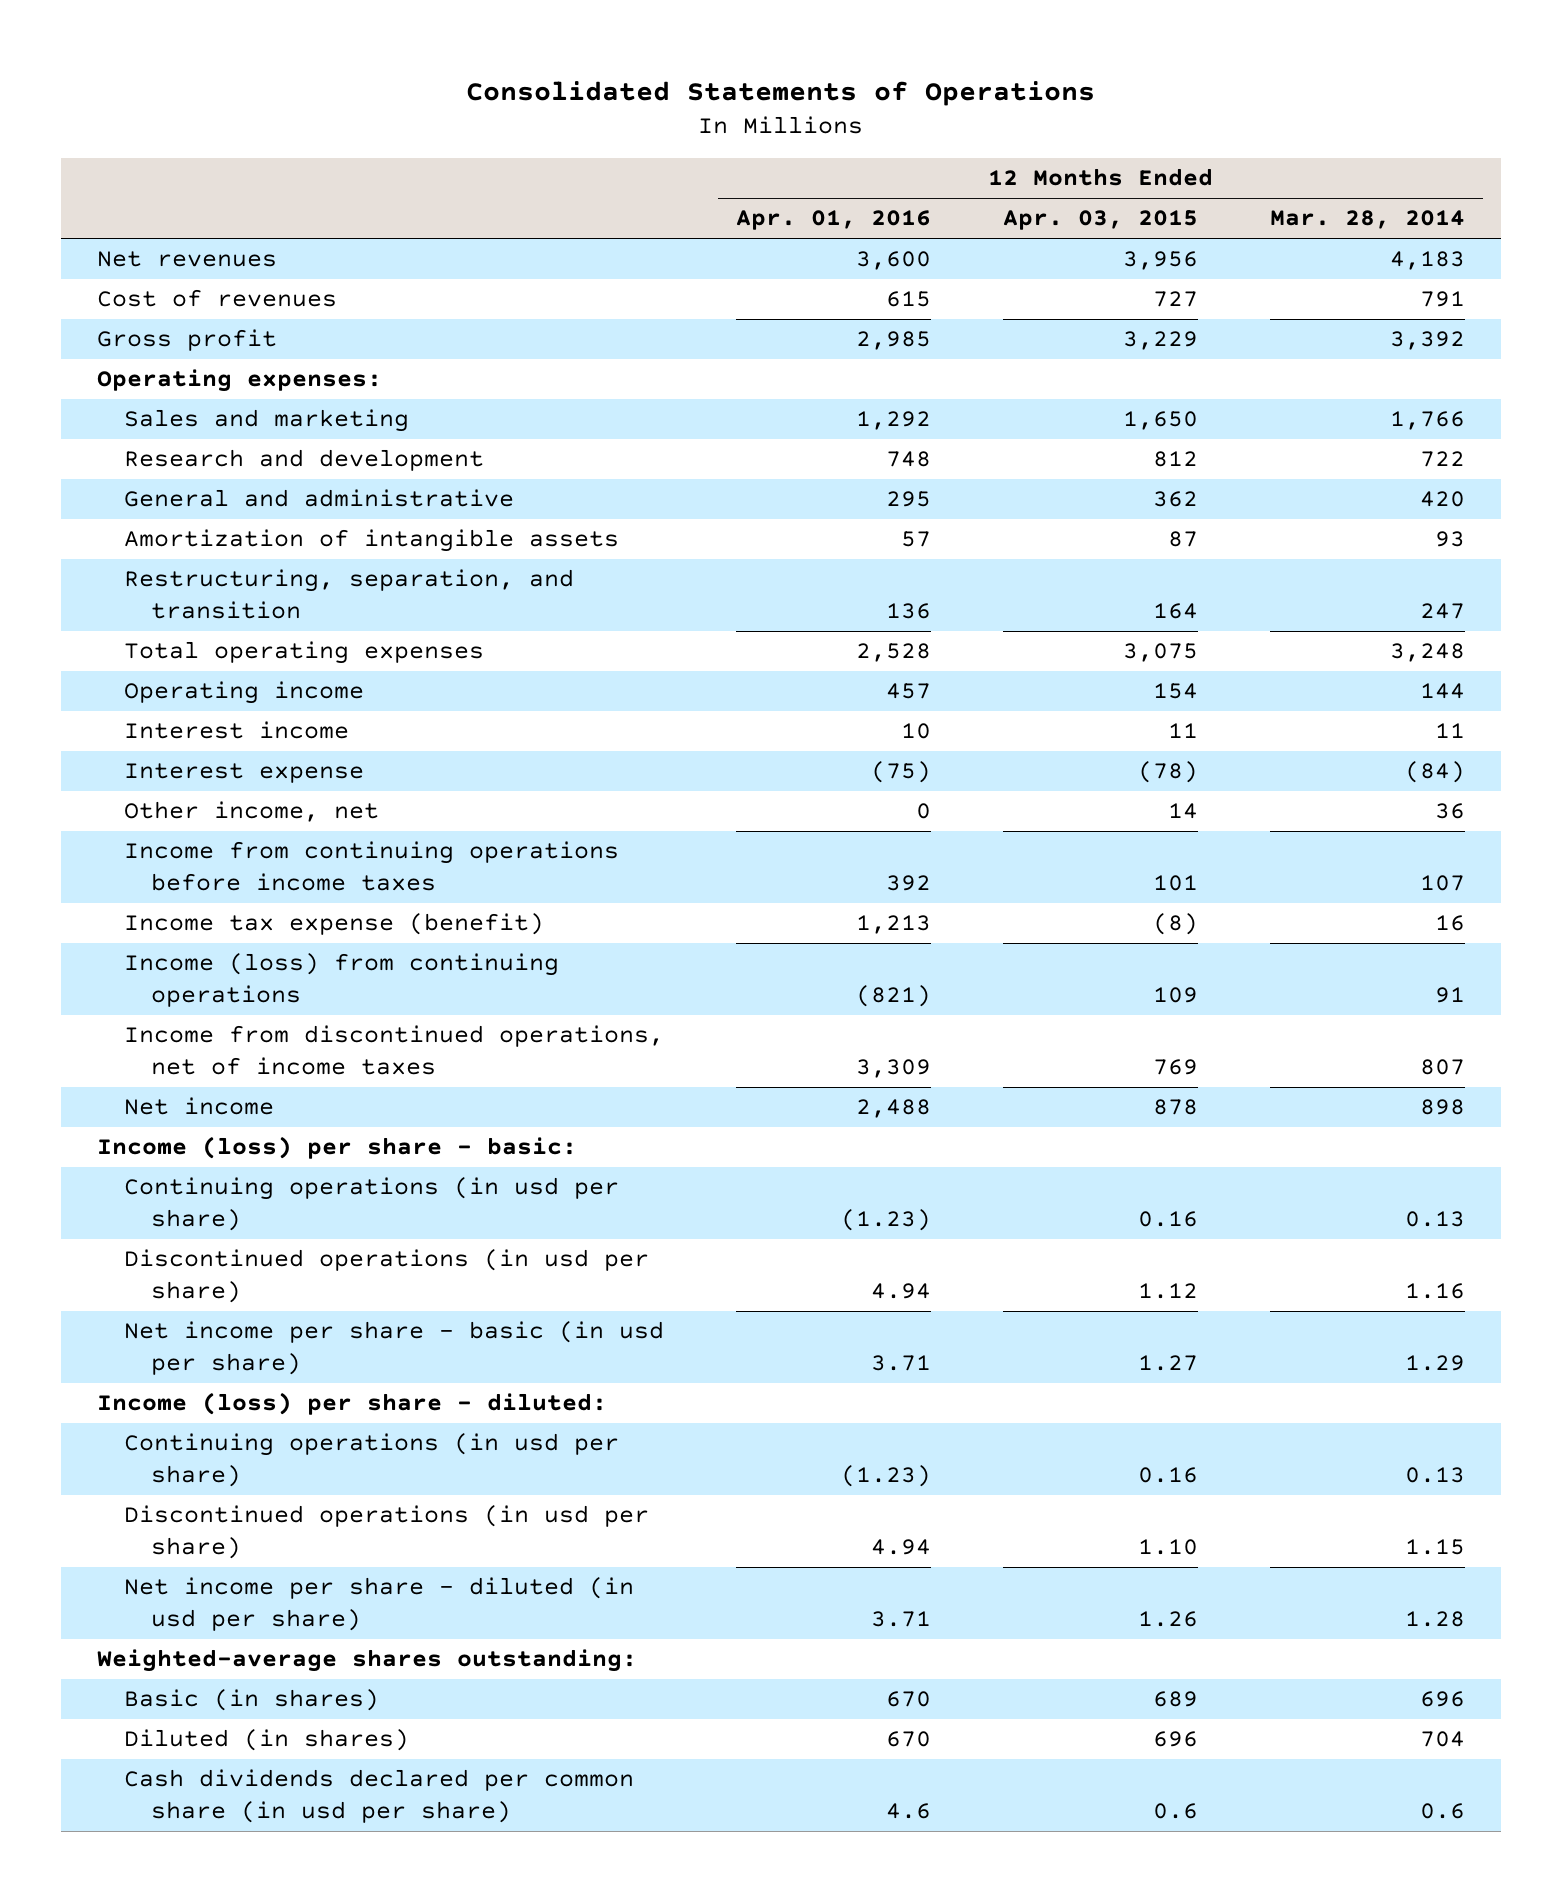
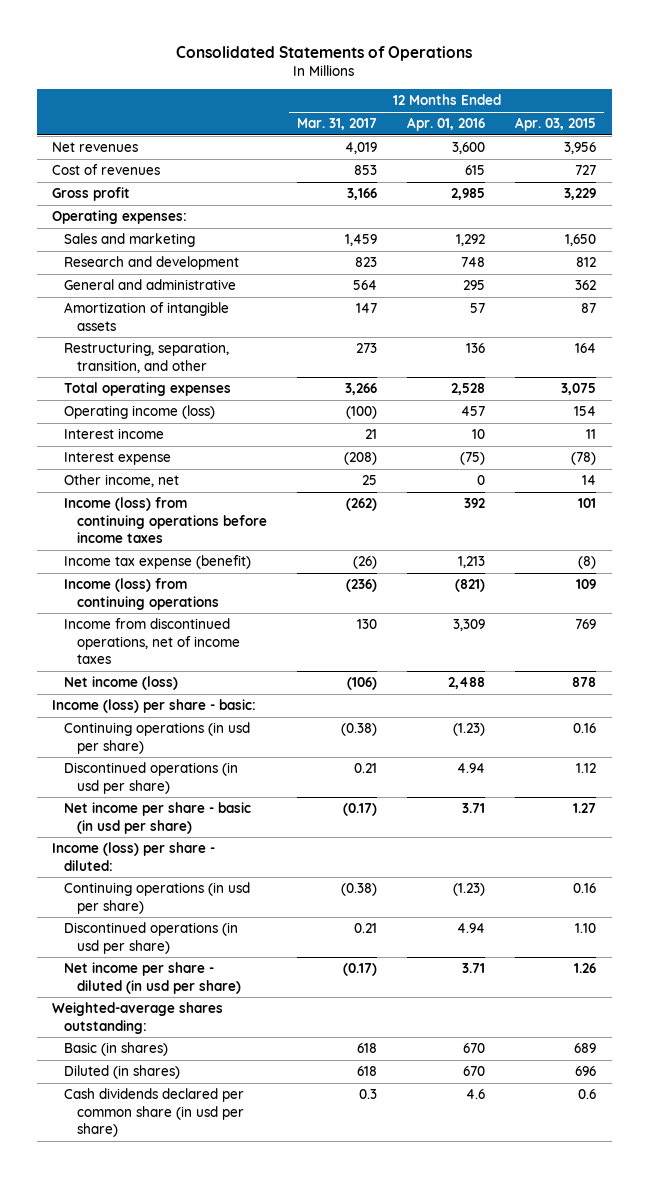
- | 12 Months Ended Apr. 01, 2016 | 12 Months Ended Apr. 03, 2015 | 12 Months Ended Mar. 28, 2014
+ | 12 Months Ended Mar. 31, 2017 | 12 Months Ended Apr. 01, 2016 | 12 Months Ended Apr. 03, 2015
- Restructuring, separation, and transition | 136 | 164 | 247
+ Restructuring, separation, transition, and other | 273 | 136 | 164
- Operating income | 457 | 154 | 144
+ Operating income (loss) | (100) | 457 | 154
- Income from continuing operations before income taxes | 392 | 101 | 107
+ Income (loss) from continuing operations before income taxes | (262) | 392 | 101
- Net income | 2,488 | 878 | 898
+ Net income (loss) | (106) | 2,488 | 878

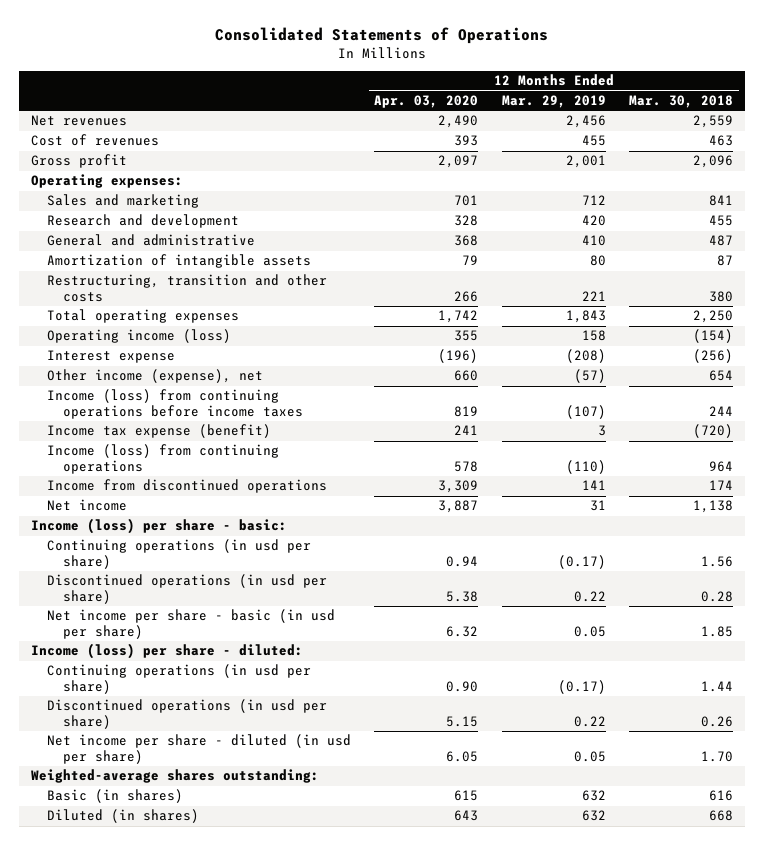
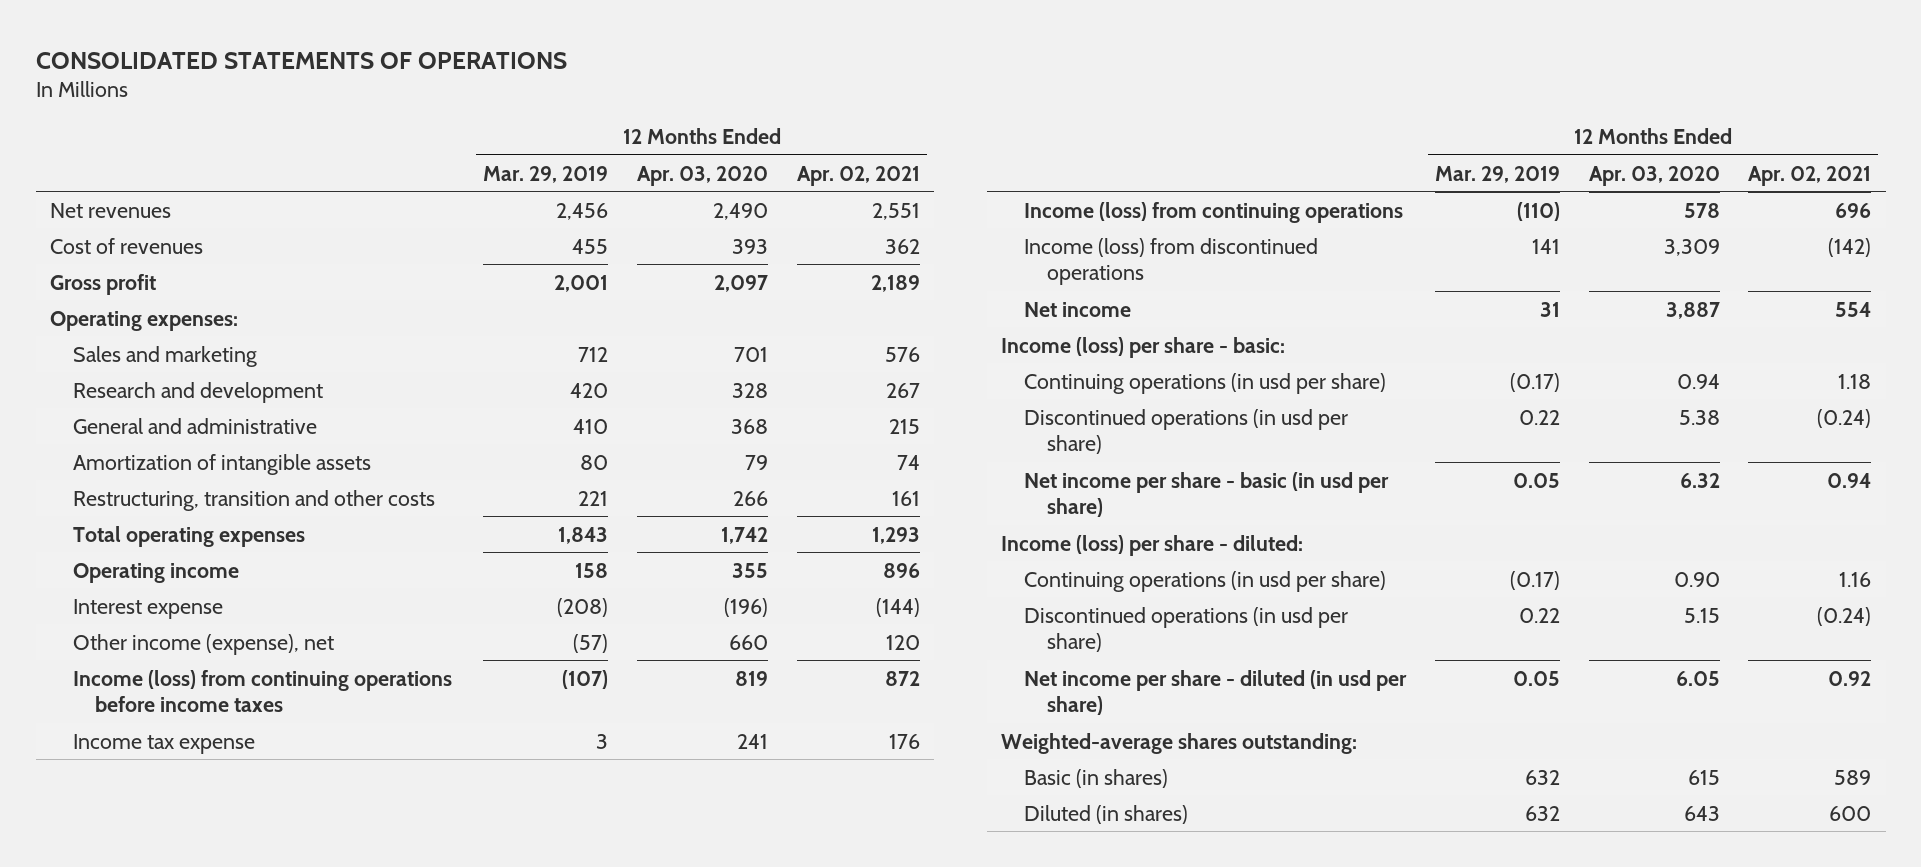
- Consolidated Statements of Operations
+ CONSOLIDATED STATEMENTS OF OPERATIONS
- | 12 Months Ended Apr. 03, 2020 | 12 Months Ended Mar. 29, 2019 | 12 Months Ended Mar. 30, 2018
+ | 12 Months Ended Mar. 29, 2019 | 12 Months Ended Apr. 03, 2020 | 12 Months Ended Apr. 02, 2021
- Operating income (loss) | 355 | 158 | (154)
+ Operating income | 158 | 355 | 896
- Income tax expense (benefit) | 241 | 3 | (720)
+ Income tax expense | 3 | 241 | 176
- Income from discontinued operations | 3,309 | 141 | 174
+ Income (loss) from discontinued operations | 141 | 3,309 | (142)

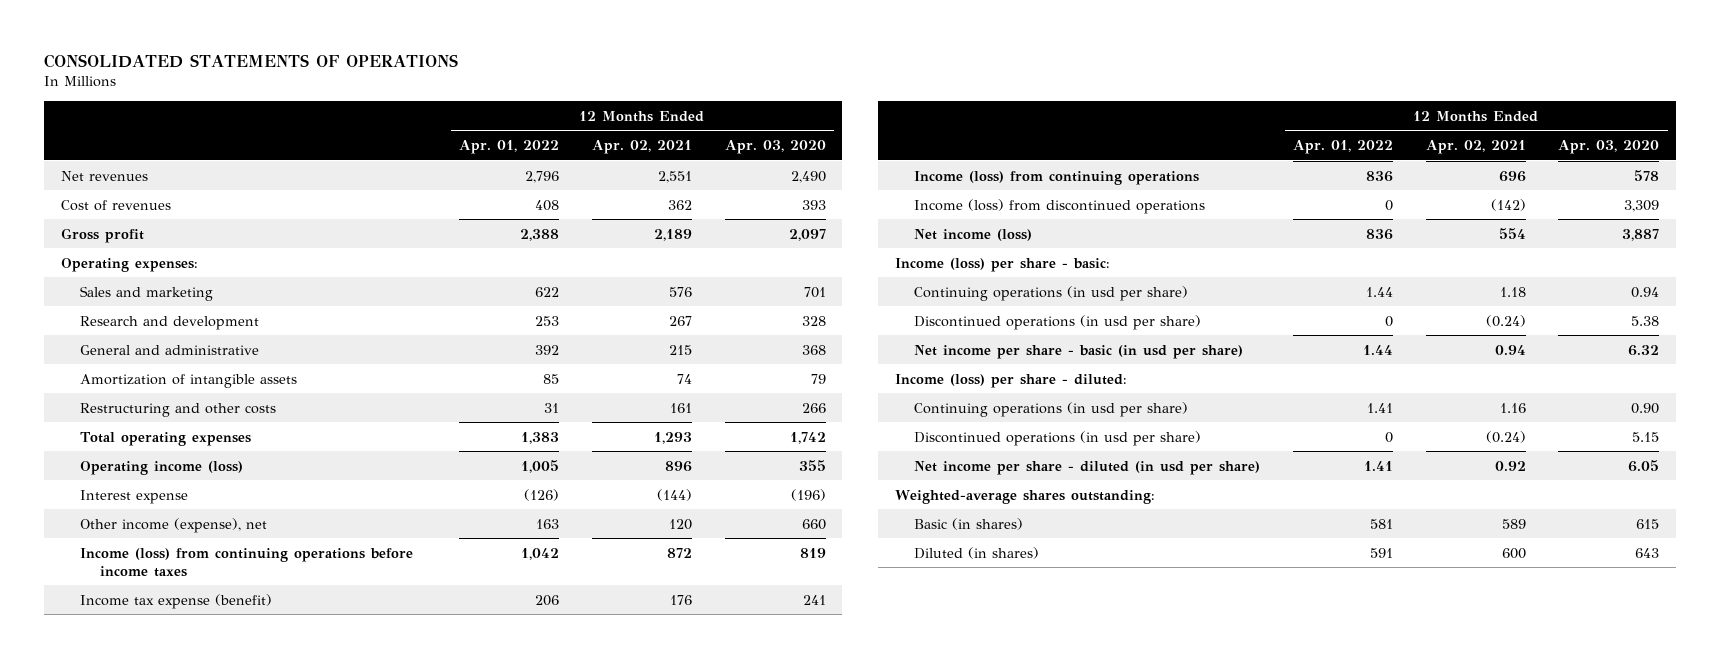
- | 12 Months Ended Mar. 29, 2019 | 12 Months Ended Apr. 03, 2020 | 12 Months Ended Apr. 02, 2021
+ | 12 Months Ended Apr. 01, 2022 | 12 Months Ended Apr. 02, 2021 | 12 Months Ended Apr. 03, 2020
- Restructuring, transition and other costs | 221 | 266 | 161
+ Restructuring and other costs | 31 | 161 | 266
- Operating income | 158 | 355 | 896
+ Operating income (loss) | 1,005 | 896 | 355
- Income tax expense | 3 | 241 | 176
+ Income tax expense (benefit) | 206 | 176 | 241
- Net income | 31 | 3,887 | 554
+ Net income (loss) | 836 | 554 | 3,887

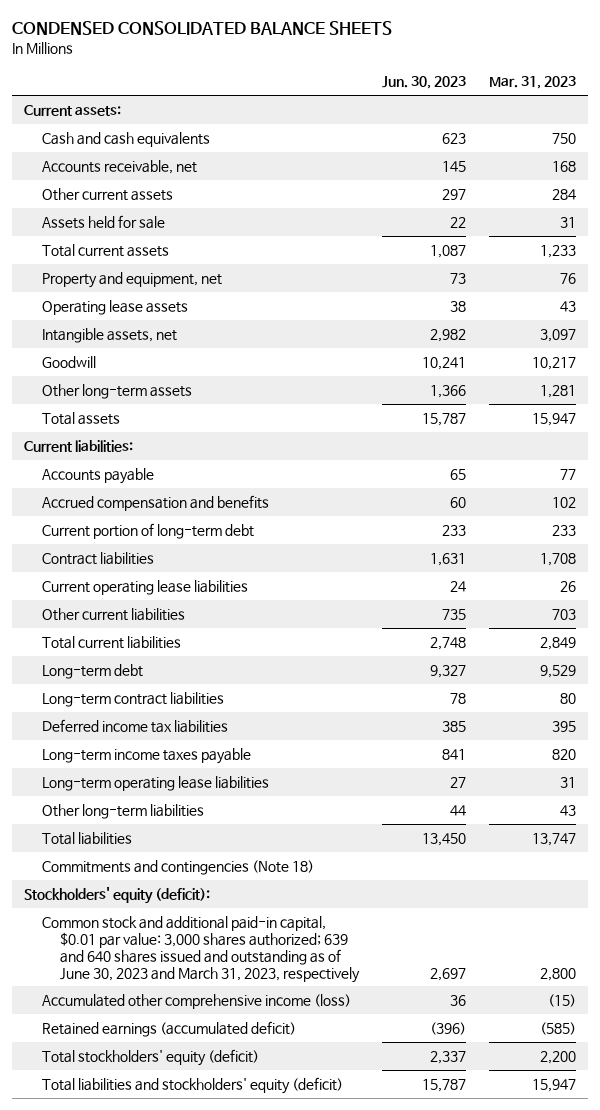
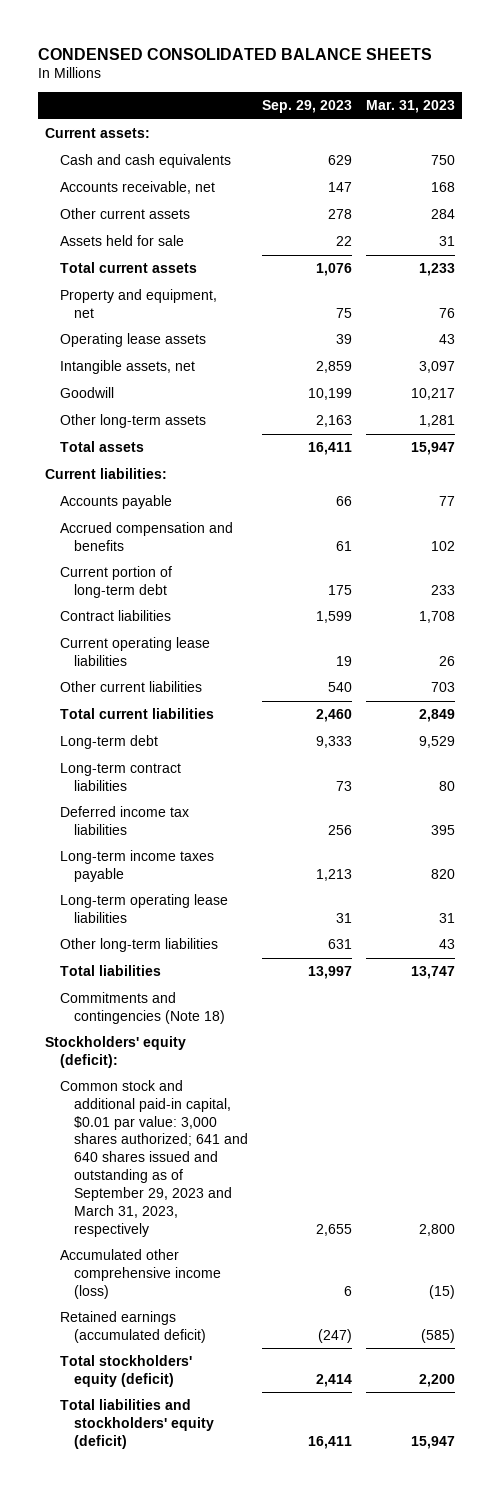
- | Jun. 30, 2023 | Mar. 31, 2023
+ | Sep. 29, 2023 | Mar. 31, 2023
- Common stock and additional paid-in capital, $0.01 par value: 3,000 shares authorized; 639 and 640 shares issued and outstanding as of June 30, 2023 and March 31, 2023, respectively | 2,697 | 2,800
+ Common stock and additional paid-in capital, $0.01 par value: 3,000 shares authorized; 641 and 640 shares issued and outstanding as of September 29, 2023 and March 31, 2023, respectively | 2,655 | 2,800

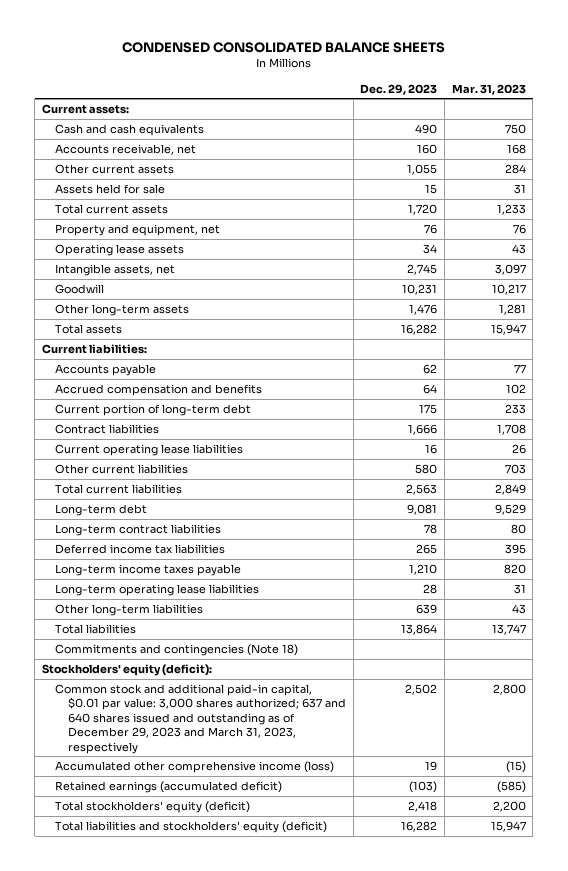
- | Sep. 29, 2023 | Mar. 31, 2023
+ | Dec. 29, 2023 | Mar. 31, 2023
- Common stock and additional paid-in capital, $0.01 par value: 3,000 shares authorized; 641 and 640 shares issued and outstanding as of September 29, 2023 and March 31, 2023, respectively | 2,655 | 2,800
+ Common stock and additional paid-in capital, $0.01 par value: 3,000 shares authorized; 637 and 640 shares issued and outstanding as of December 29, 2023 and March 31, 2023, respectively | 2,502 | 2,800

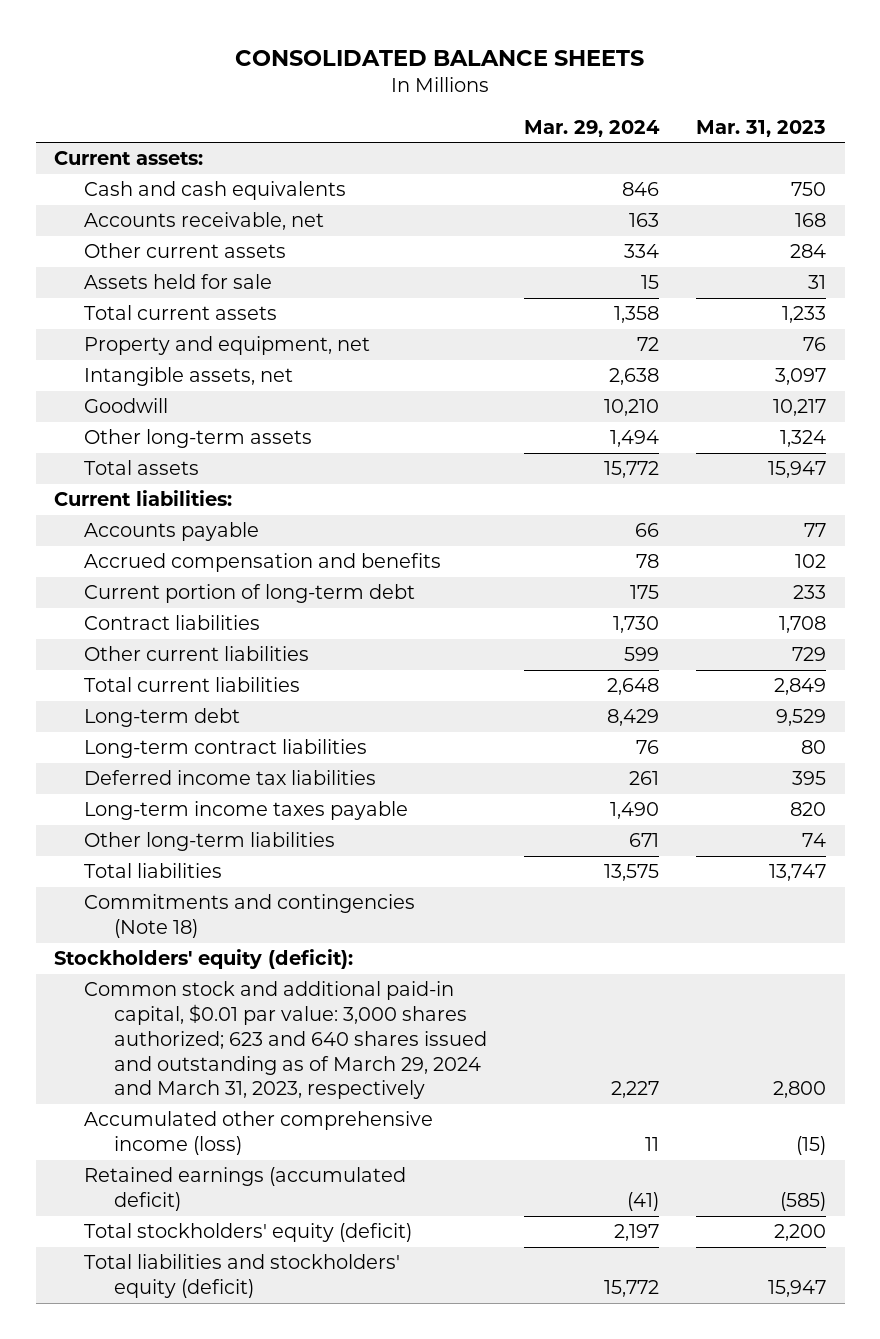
- CONDENSED CONSOLIDATED BALANCE SHEETS
+ CONSOLIDATED BALANCE SHEETS
- | Dec. 29, 2023 | Mar. 31, 2023
+ | Mar. 29, 2024 | Mar. 31, 2023
- Operating lease assets | 34 | 43
- Other long-term assets | 1,476 | 1,281
+ Other long-term assets | 1,494 | 1,324
- Current operating lease liabilities | 16 | 26
- Other current liabilities | 580 | 703
+ Other current liabilities | 599 | 729
- Long-term operating lease liabilities | 28 | 31
- Other long-term liabilities | 639 | 43
+ Other long-term liabilities | 671 | 74
- Common stock and additional paid-in capital, $0.01 par value: 3,000 shares authorized; 637 and 640 shares issued and outstanding as of December 29, 2023 and March 31, 2023, respectively | 2,502 | 2,800
+ Common stock and additional paid-in capital, $0.01 par value: 3,000 shares authorized; 623 and 640 shares issued and outstanding as of March 29, 2024 and March 31, 2023, respectively | 2,227 | 2,800

